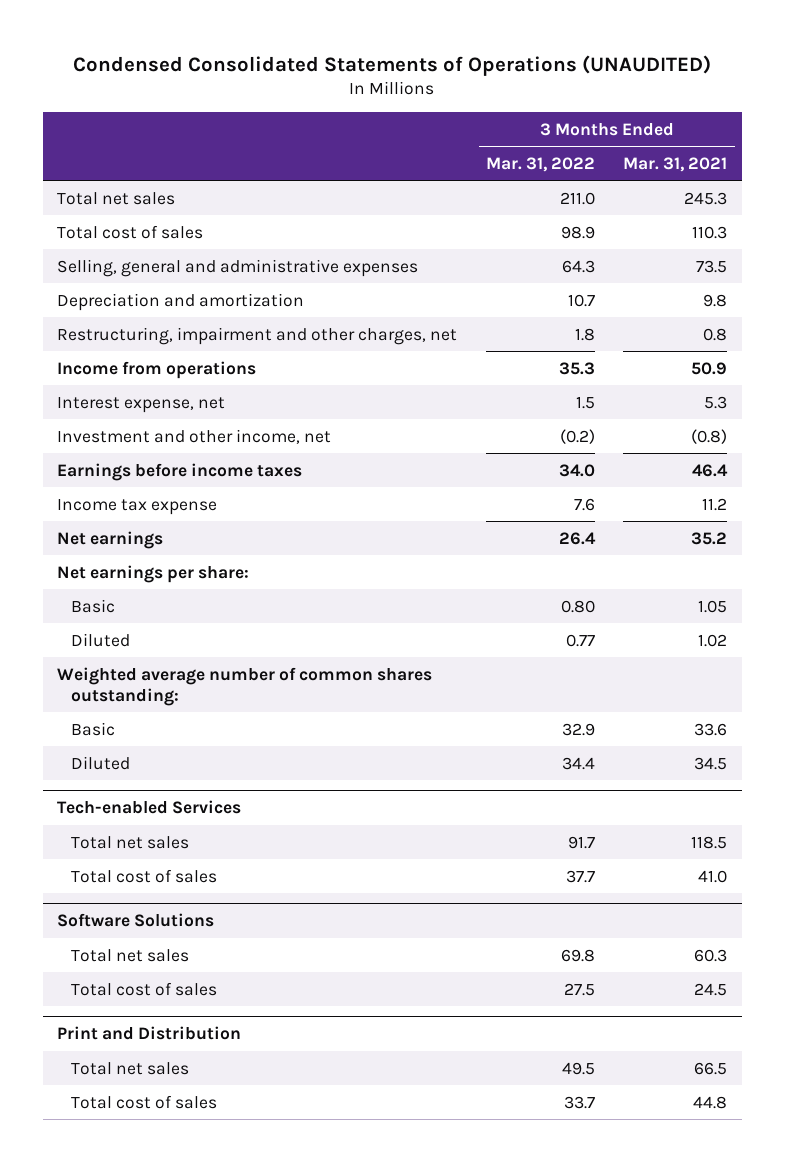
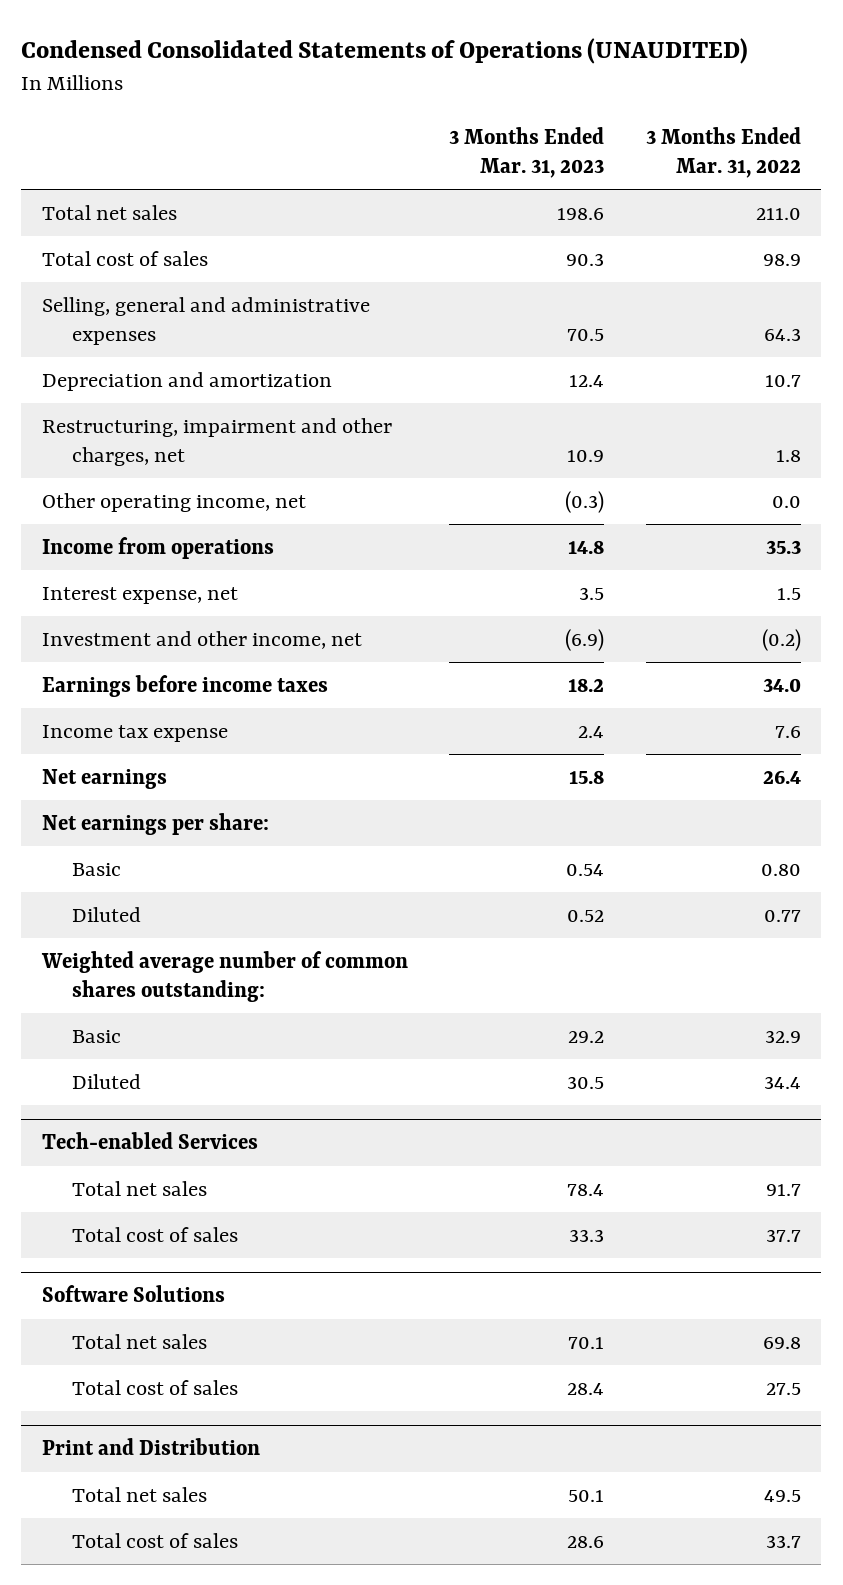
- | 3 Months Ended Mar. 31, 2022 | 3 Months Ended Mar. 31, 2021
+ | 3 Months Ended Mar. 31, 2023 | 3 Months Ended Mar. 31, 2022
+ Other operating income, net | (0.3) | 0.0

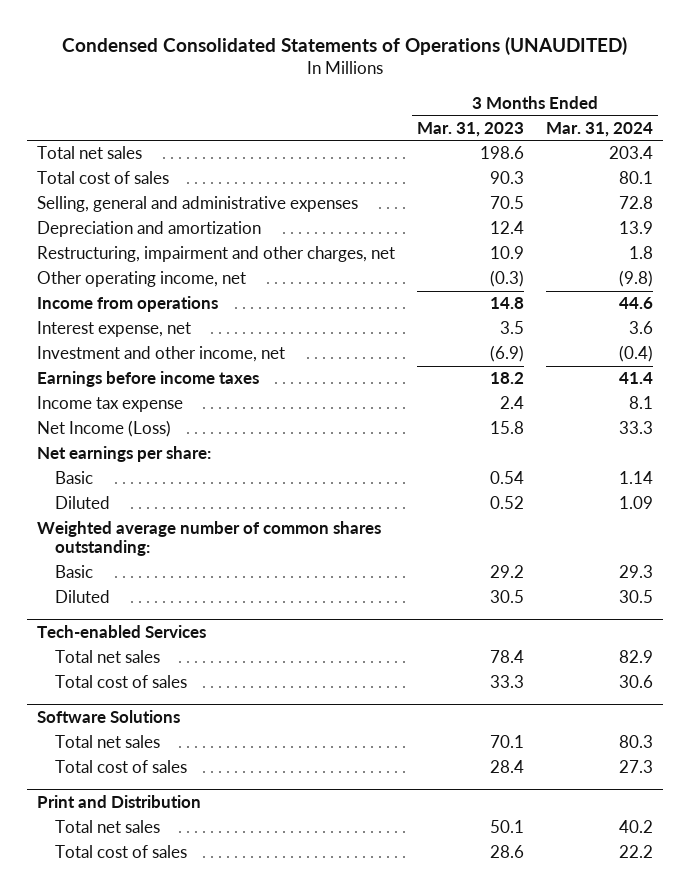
- | 3 Months Ended Mar. 31, 2023 | 3 Months Ended Mar. 31, 2022
+ | 3 Months Ended Mar. 31, 2023 | 3 Months Ended Mar. 31, 2024
- Net earnings | 15.8 | 26.4
+ Net Income (Loss) | 15.8 | 33.3

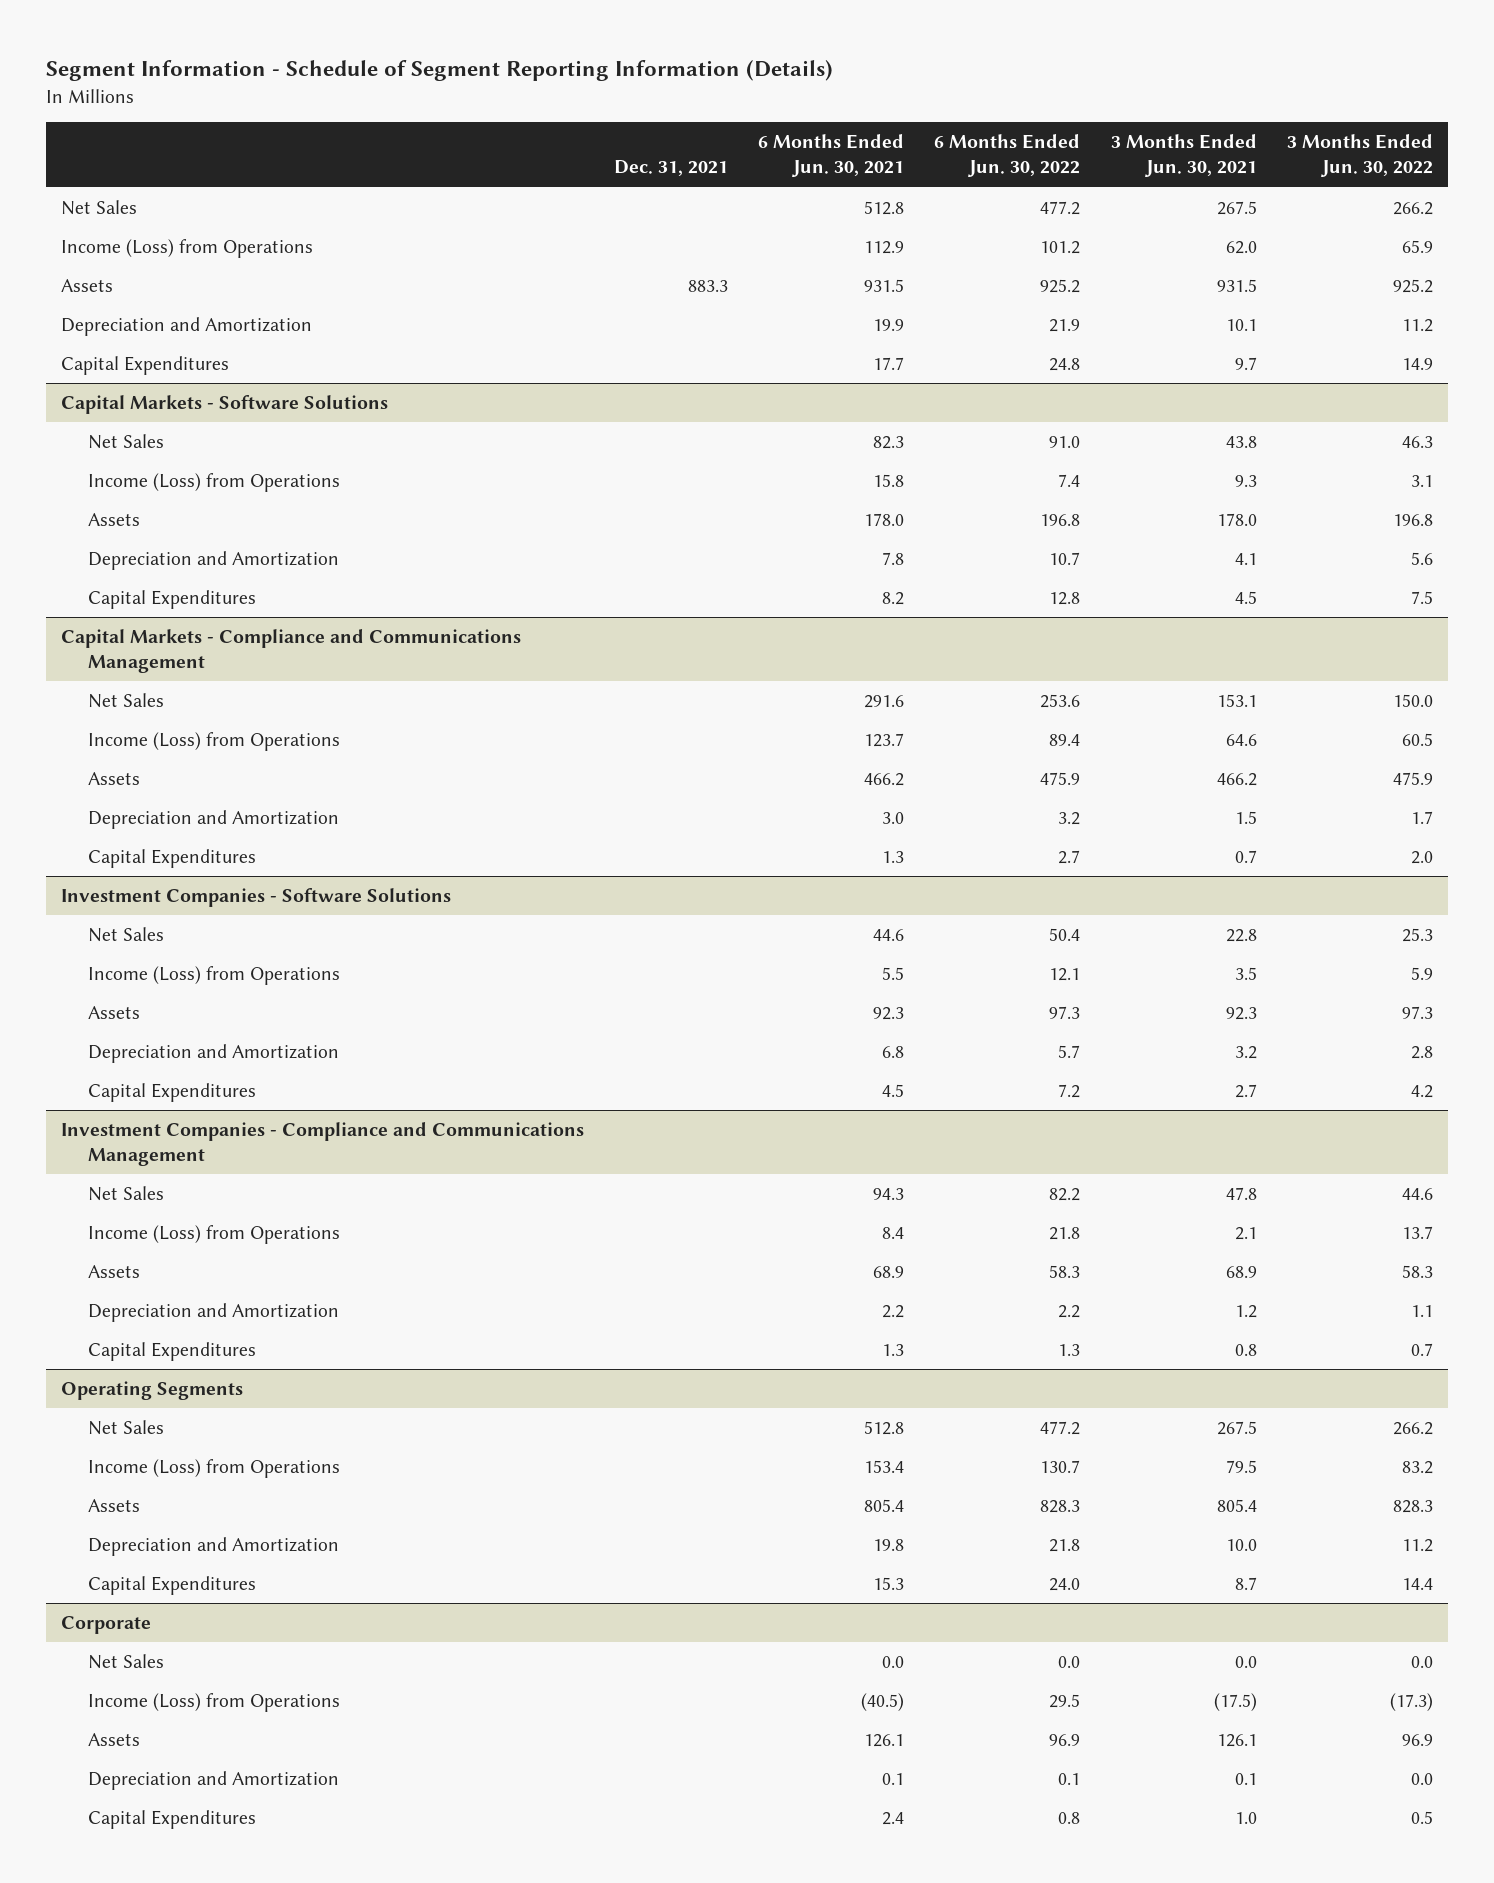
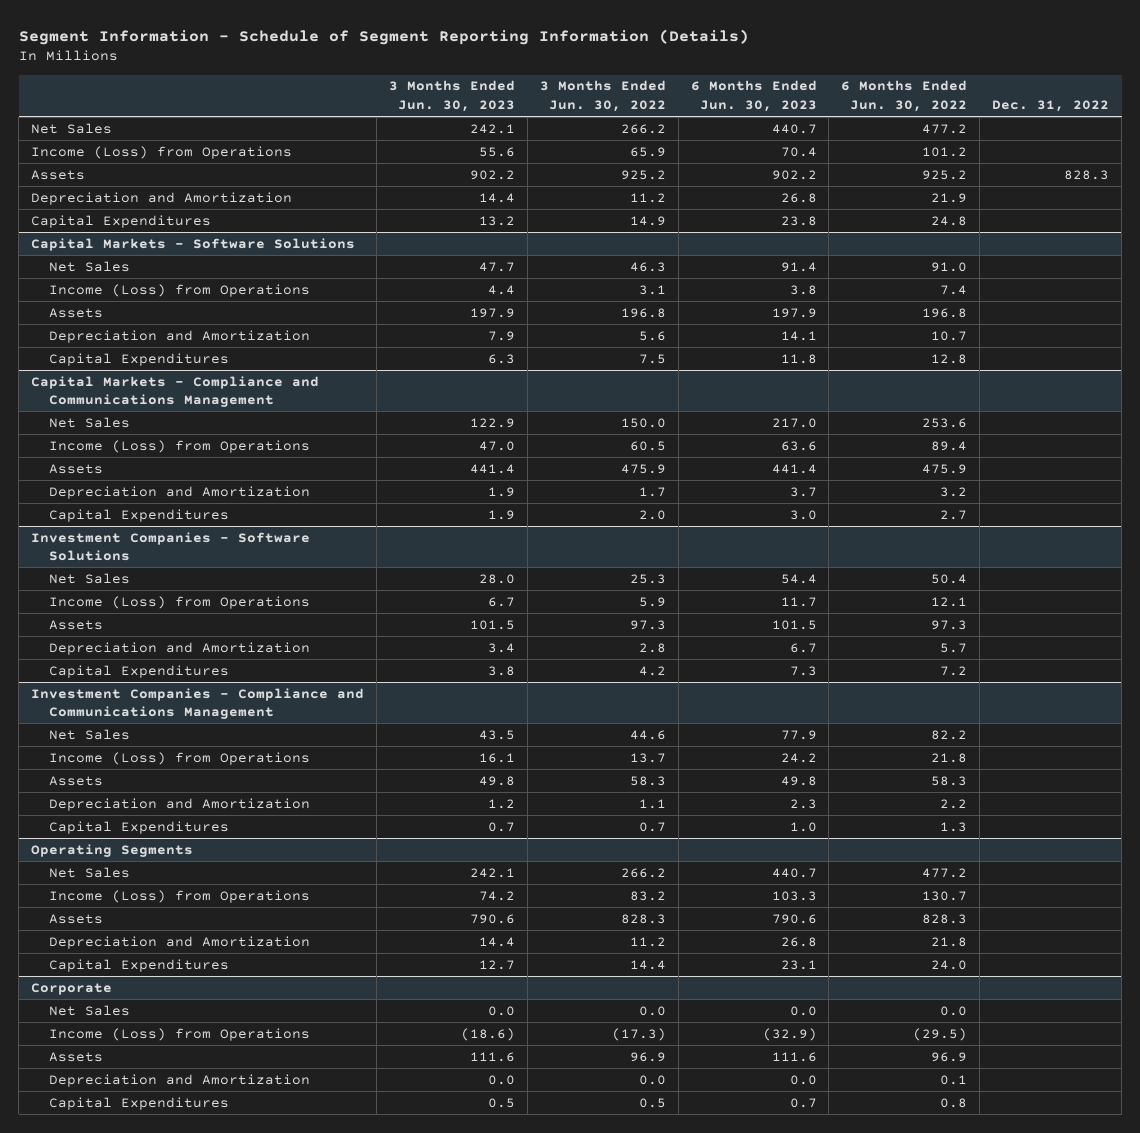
- | Dec. 31, 2021 | 6 Months Ended Jun. 30, 2021 | 6 Months Ended Jun. 30, 2022 | 3 Months Ended Jun. 30, 2021 | 3 Months Ended Jun. 30, 2022
+ | 3 Months Ended Jun. 30, 2023 | 3 Months Ended Jun. 30, 2022 | 6 Months Ended Jun. 30, 2023 | 6 Months Ended Jun. 30, 2022 | Dec. 31, 2022
@ Corporate
- Income (Loss) from Operations | | (40.5) | 29.5 | (17.5) | (17.3)
+ Income (Loss) from Operations | (18.6) | (17.3) | (32.9) | (29.5) |

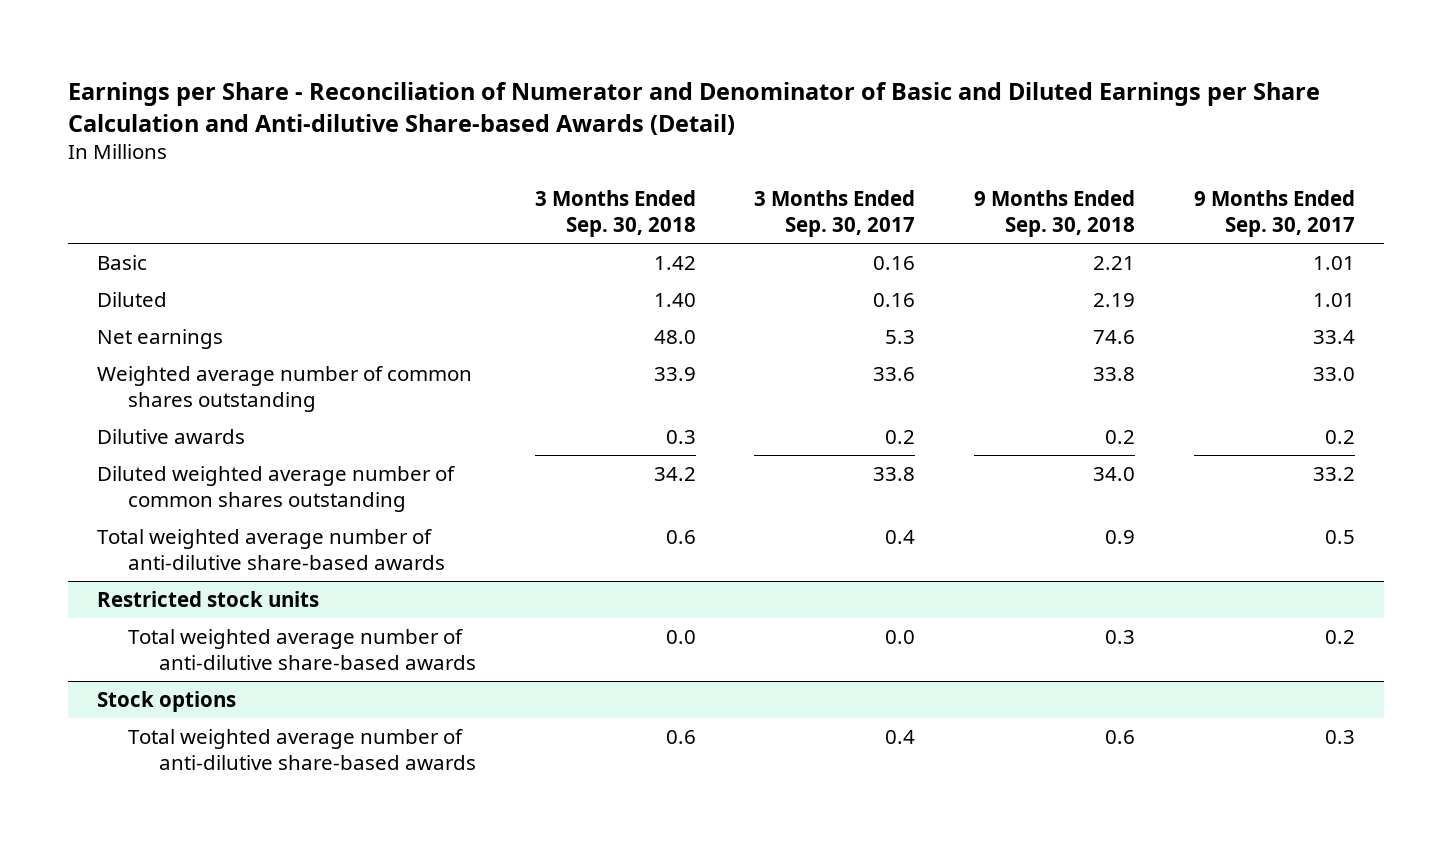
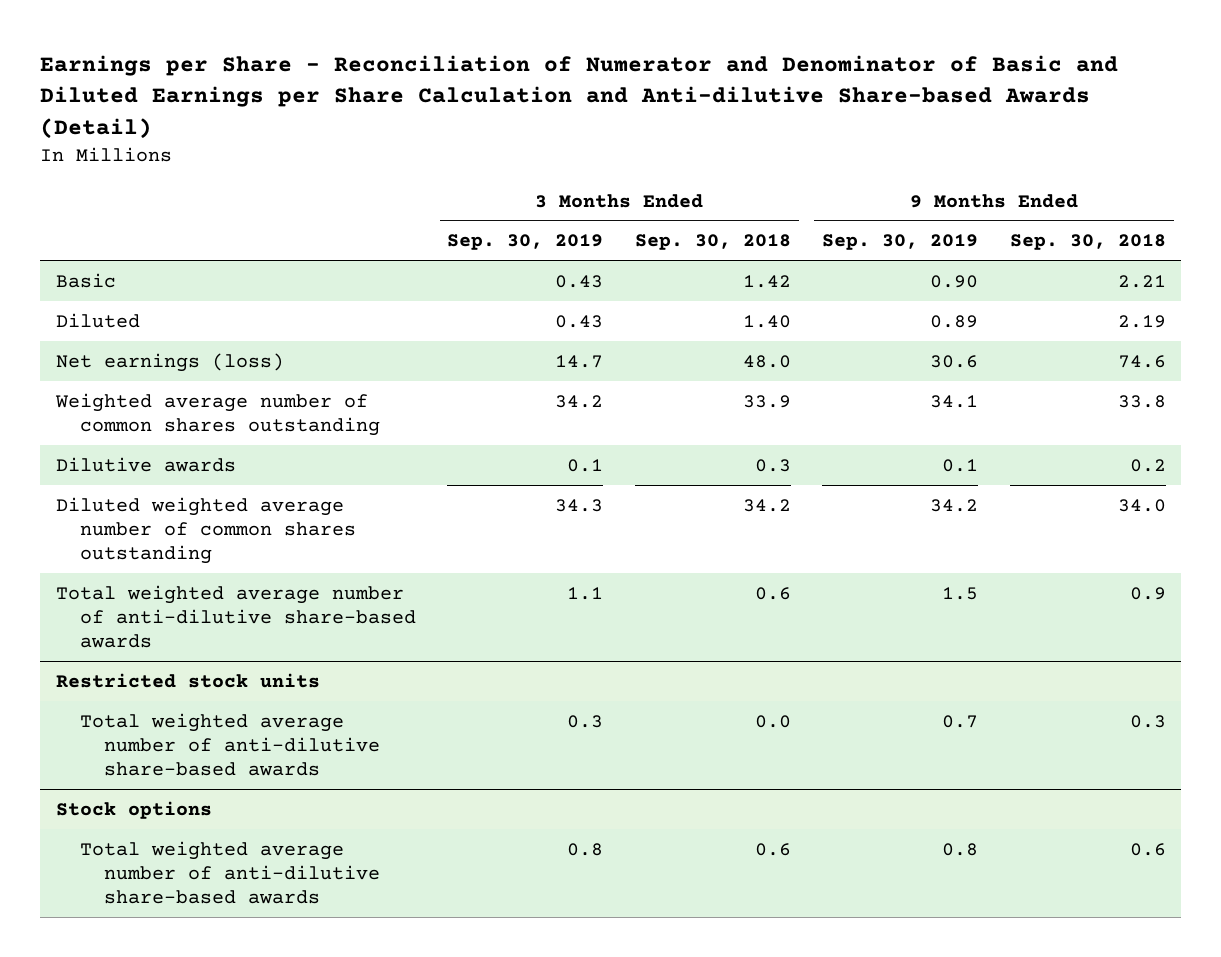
- | 3 Months Ended Sep. 30, 2018 | 3 Months Ended Sep. 30, 2017 | 9 Months Ended Sep. 30, 2018 | 9 Months Ended Sep. 30, 2017
+ | 3 Months Ended Sep. 30, 2019 | 3 Months Ended Sep. 30, 2018 | 9 Months Ended Sep. 30, 2019 | 9 Months Ended Sep. 30, 2018
- Net earnings | 48.0 | 5.3 | 74.6 | 33.4
+ Net earnings (loss) | 14.7 | 48.0 | 30.6 | 74.6

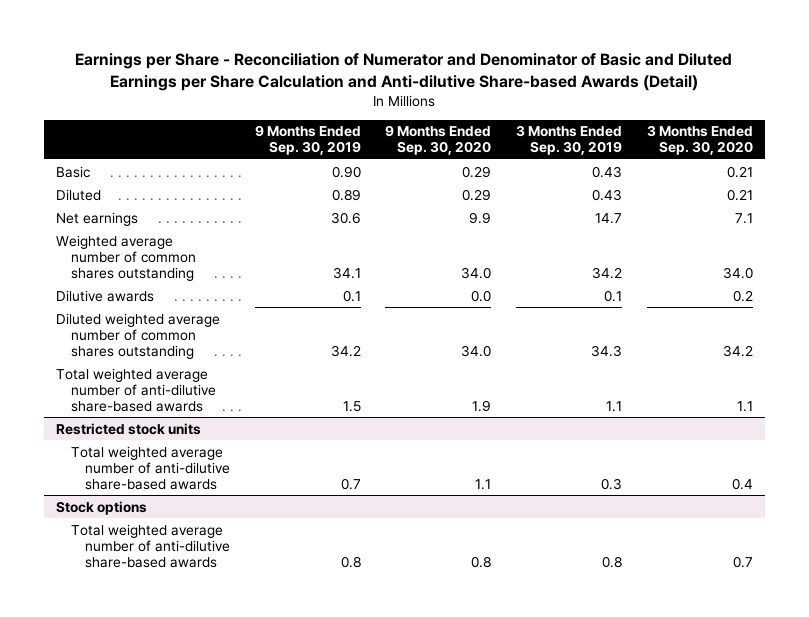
- | 3 Months Ended Sep. 30, 2019 | 3 Months Ended Sep. 30, 2018 | 9 Months Ended Sep. 30, 2019 | 9 Months Ended Sep. 30, 2018
+ | 9 Months Ended Sep. 30, 2019 | 9 Months Ended Sep. 30, 2020 | 3 Months Ended Sep. 30, 2019 | 3 Months Ended Sep. 30, 2020
- Net earnings (loss) | 14.7 | 48.0 | 30.6 | 74.6
+ Net earnings | 30.6 | 9.9 | 14.7 | 7.1

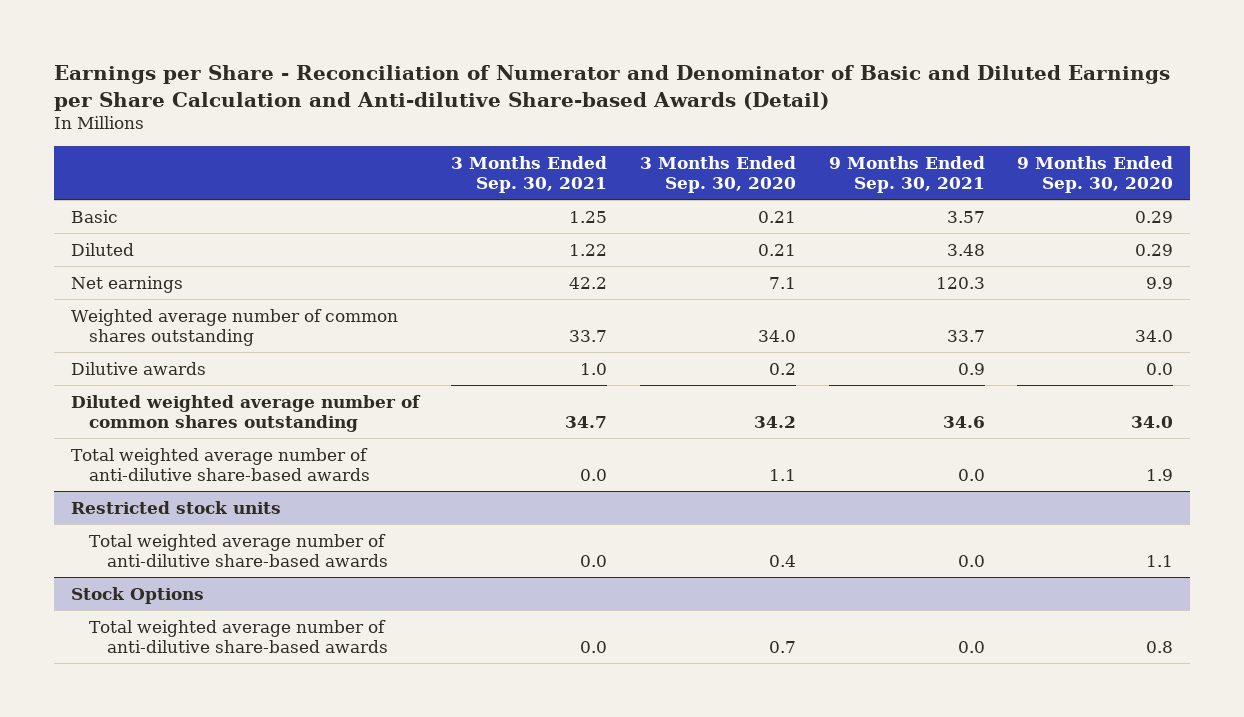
- | 9 Months Ended Sep. 30, 2019 | 9 Months Ended Sep. 30, 2020 | 3 Months Ended Sep. 30, 2019 | 3 Months Ended Sep. 30, 2020
+ | 3 Months Ended Sep. 30, 2021 | 3 Months Ended Sep. 30, 2020 | 9 Months Ended Sep. 30, 2021 | 9 Months Ended Sep. 30, 2020
- Stock options
+ Stock Options

